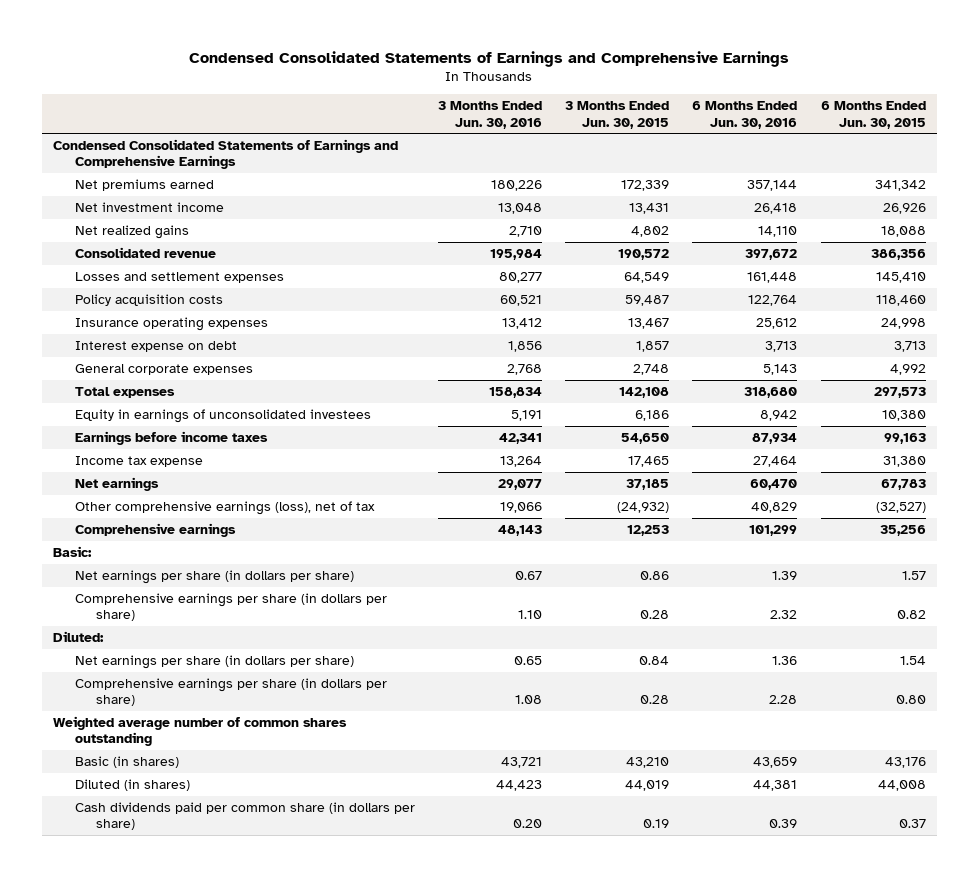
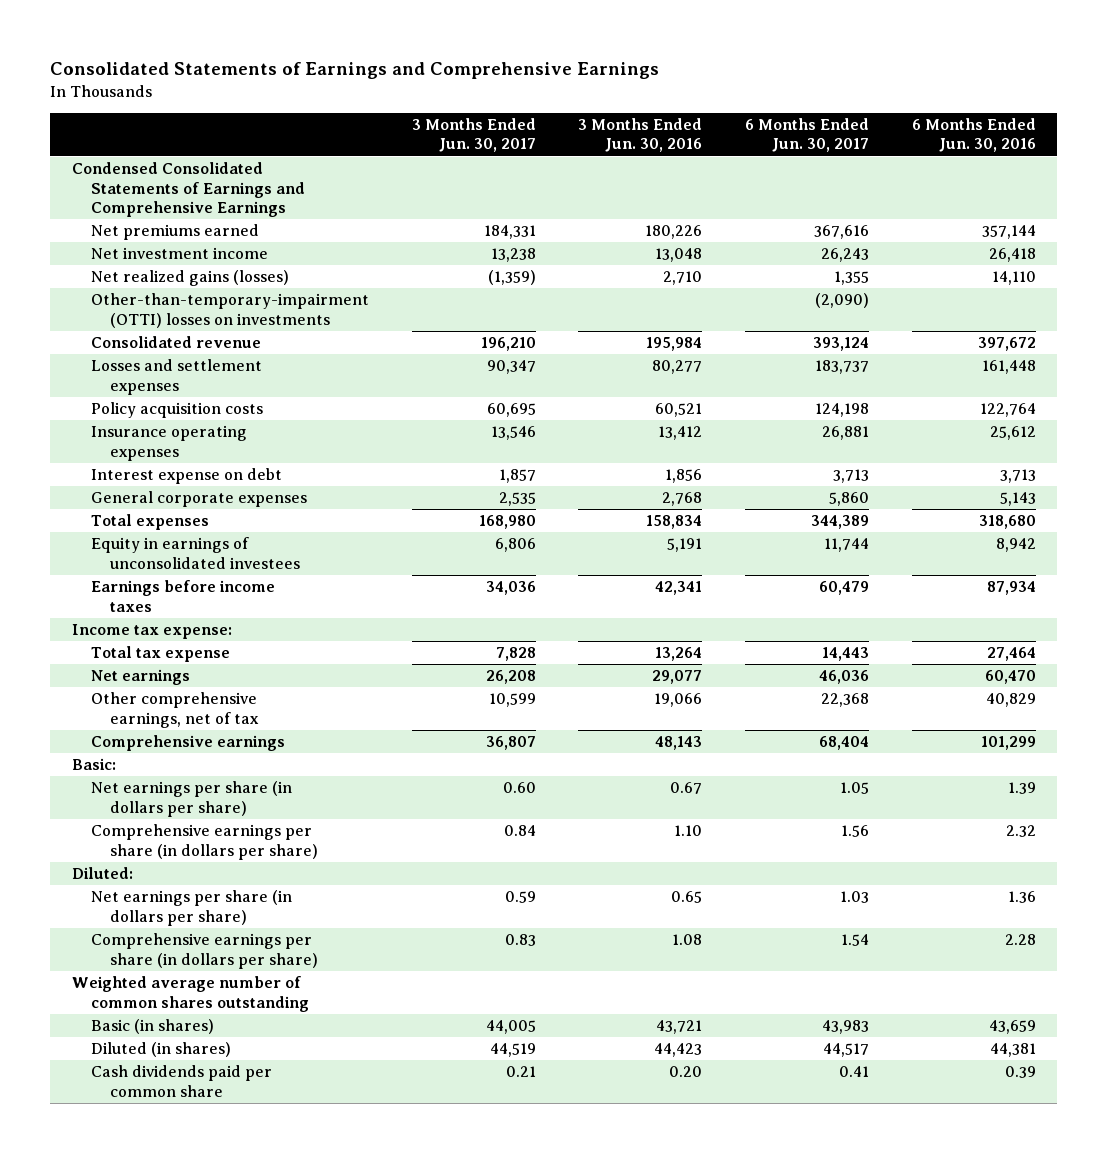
- Condensed Consolidated Statements of Earnings and Comprehensive Earnings
+ Consolidated Statements of Earnings and Comprehensive Earnings
- | 3 Months Ended Jun. 30, 2016 | 3 Months Ended Jun. 30, 2015 | 6 Months Ended Jun. 30, 2016 | 6 Months Ended Jun. 30, 2015
+ | 3 Months Ended Jun. 30, 2017 | 3 Months Ended Jun. 30, 2016 | 6 Months Ended Jun. 30, 2017 | 6 Months Ended Jun. 30, 2016
- Net realized gains | 2,710 | 4,802 | 14,110 | 18,088
+ Net realized gains (losses) | (1,359) | 2,710 | 1,355 | 14,110
+ Other-than-temporary-impairment (OTTI) losses on investments | | | (2,090) |
- Income tax expense | 13,264 | 17,465 | 27,464 | 31,380
+ Income tax expense:
+ Total tax expense | 7,828 | 13,264 | 14,443 | 27,464
- Other comprehensive earnings (loss), net of tax | 19,066 | (24,932) | 40,829 | (32,527)
+ Other comprehensive earnings, net of tax | 10,599 | 19,066 | 22,368 | 40,829
- Cash dividends paid per common share (in dollars per share) | 0.20 | 0.19 | 0.39 | 0.37
+ Cash dividends paid per common share | 0.21 | 0.20 | 0.41 | 0.39

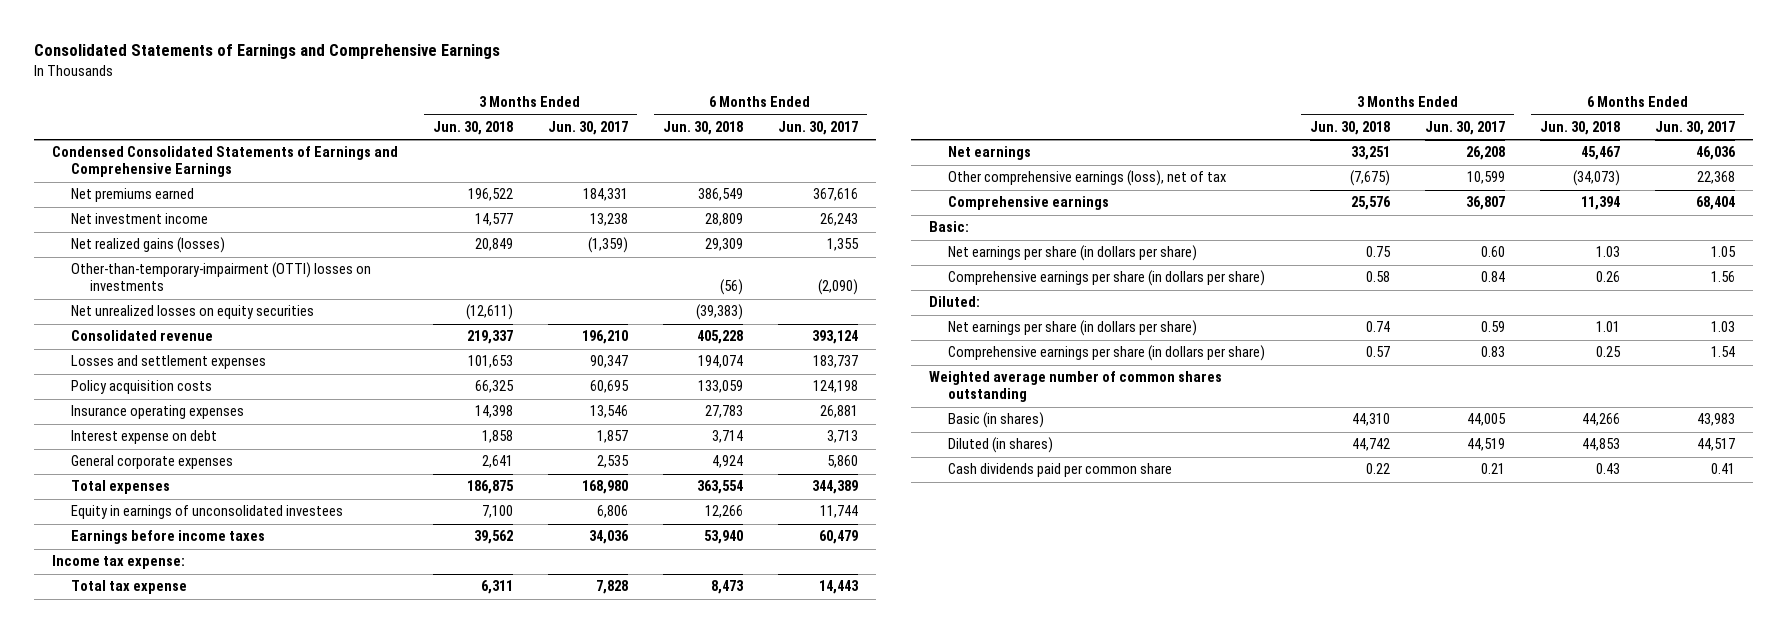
- | 3 Months Ended Jun. 30, 2017 | 3 Months Ended Jun. 30, 2016 | 6 Months Ended Jun. 30, 2017 | 6 Months Ended Jun. 30, 2016
+ | 3 Months Ended Jun. 30, 2018 | 3 Months Ended Jun. 30, 2017 | 6 Months Ended Jun. 30, 2018 | 6 Months Ended Jun. 30, 2017
+ Net unrealized losses on equity securities | (12,611) | | (39,383) |
- Other comprehensive earnings, net of tax | 10,599 | 19,066 | 22,368 | 40,829
+ Other comprehensive earnings (loss), net of tax | (7,675) | 10,599 | (34,073) | 22,368

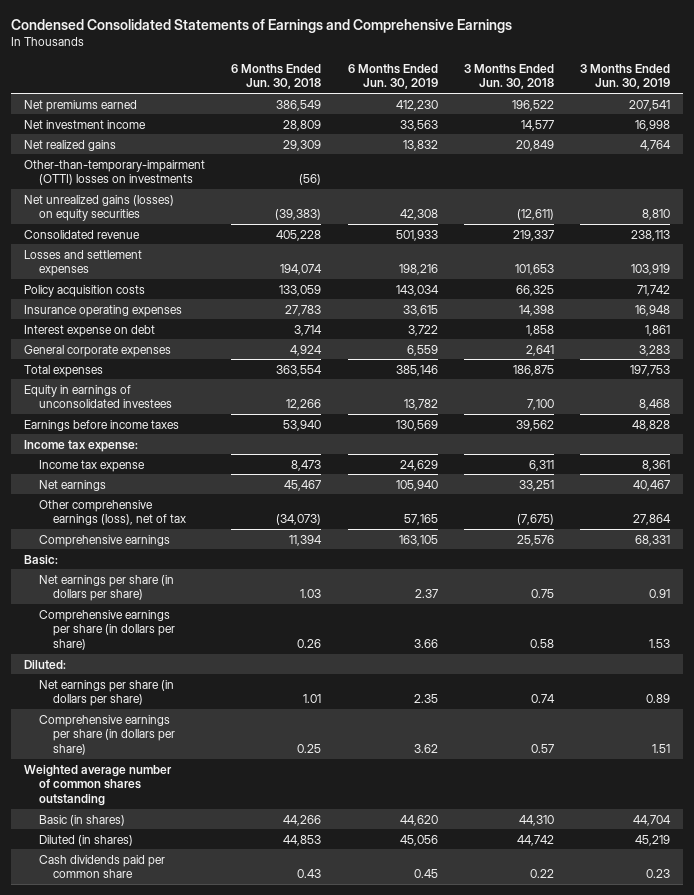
- Consolidated Statements of Earnings and Comprehensive Earnings
+ Condensed Consolidated Statements of Earnings and Comprehensive Earnings
- | 3 Months Ended Jun. 30, 2018 | 3 Months Ended Jun. 30, 2017 | 6 Months Ended Jun. 30, 2018 | 6 Months Ended Jun. 30, 2017
+ | 6 Months Ended Jun. 30, 2018 | 6 Months Ended Jun. 30, 2019 | 3 Months Ended Jun. 30, 2018 | 3 Months Ended Jun. 30, 2019
- Condensed Consolidated Statements of Earnings and Comprehensive Earnings
- Net realized gains (losses) | 20,849 | (1,359) | 29,309 | 1,355
+ Net realized gains | 29,309 | 13,832 | 20,849 | 4,764
- Net unrealized losses on equity securities | (12,611) | | (39,383) |
+ Net unrealized gains (losses) on equity securities | (39,383) | 42,308 | (12,611) | 8,810
- Total tax expense | 6,311 | 7,828 | 8,473 | 14,443
+ Income tax expense | 8,473 | 24,629 | 6,311 | 8,361

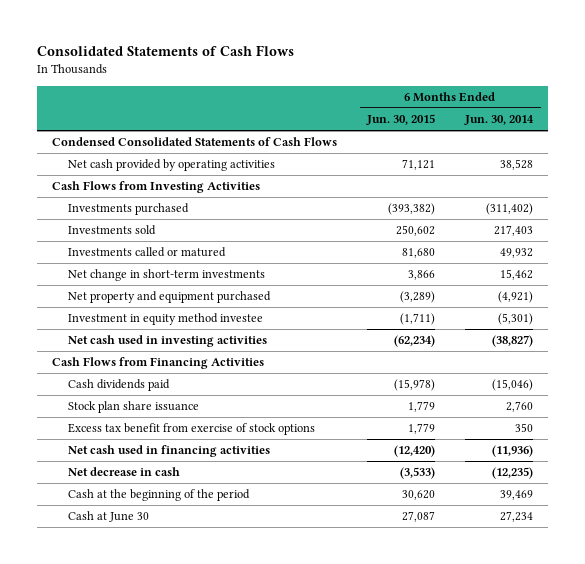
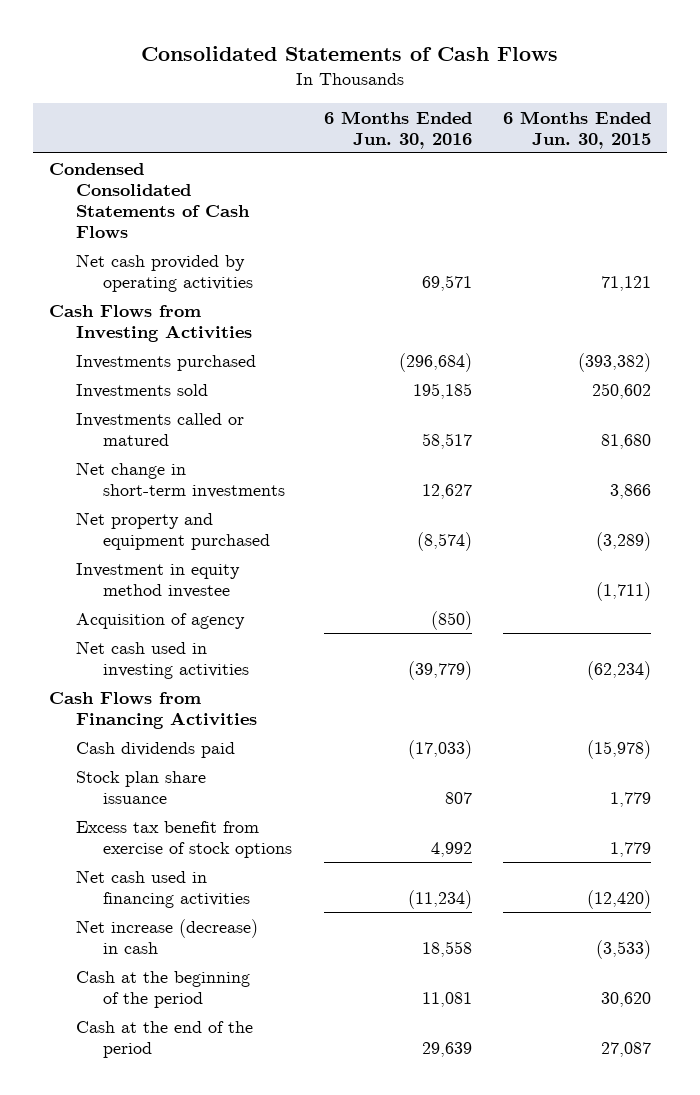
- | 6 Months Ended Jun. 30, 2015 | 6 Months Ended Jun. 30, 2014
+ | 6 Months Ended Jun. 30, 2016 | 6 Months Ended Jun. 30, 2015
+ Acquisition of agency | (850) |
- Net decrease in cash | (3,533) | (12,235)
+ Net increase (decrease) in cash | 18,558 | (3,533)
- Cash at June 30 | 27,087 | 27,234
+ Cash at the end of the period | 29,639 | 27,087

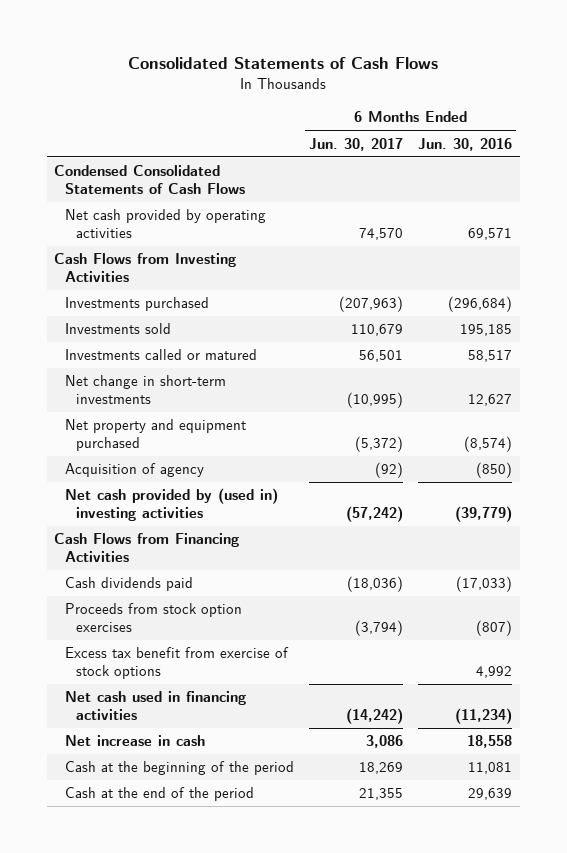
- | 6 Months Ended Jun. 30, 2016 | 6 Months Ended Jun. 30, 2015
+ | 6 Months Ended Jun. 30, 2017 | 6 Months Ended Jun. 30, 2016
- Investment in equity method investee | | (1,711)
- Net cash used in investing activities | (39,779) | (62,234)
+ Net cash provided by (used in) investing activities | (57,242) | (39,779)
- Stock plan share issuance | 807 | 1,779
+ Proceeds from stock option exercises | (3,794) | (807)
- Net increase (decrease) in cash | 18,558 | (3,533)
+ Net increase in cash | 3,086 | 18,558

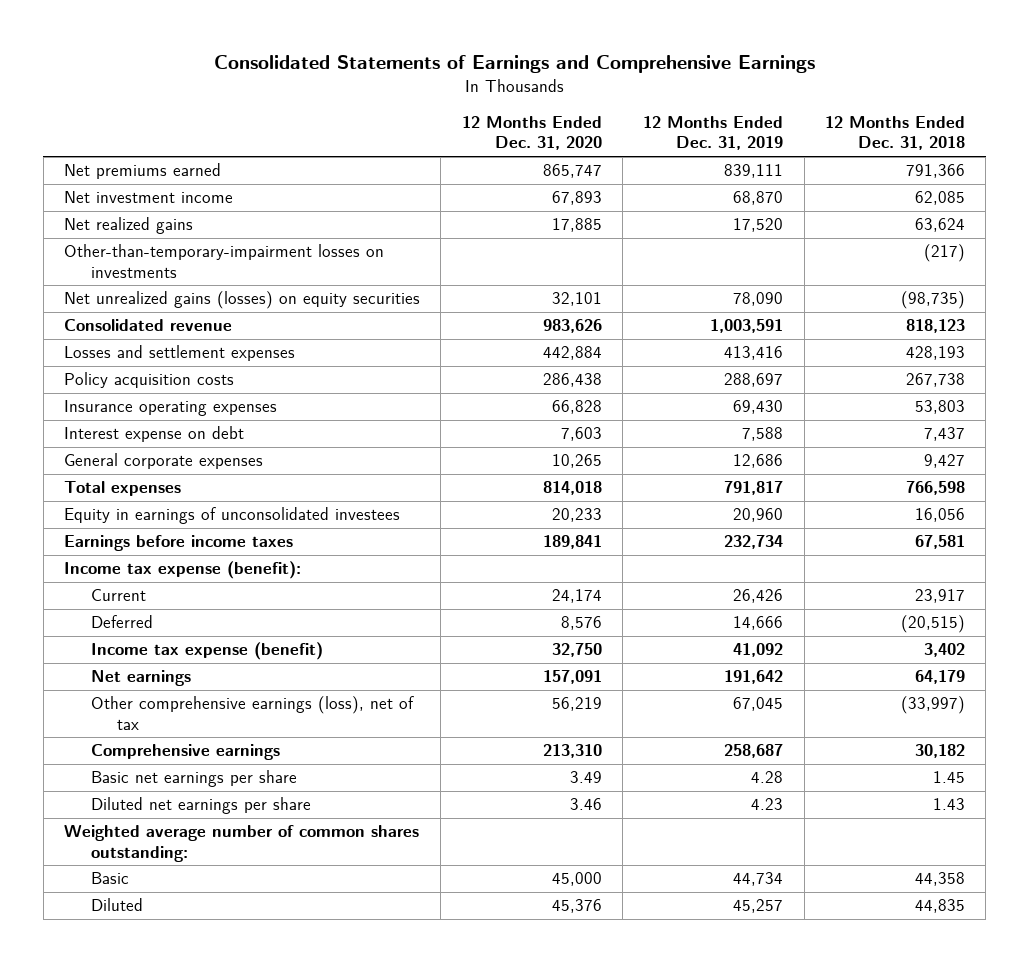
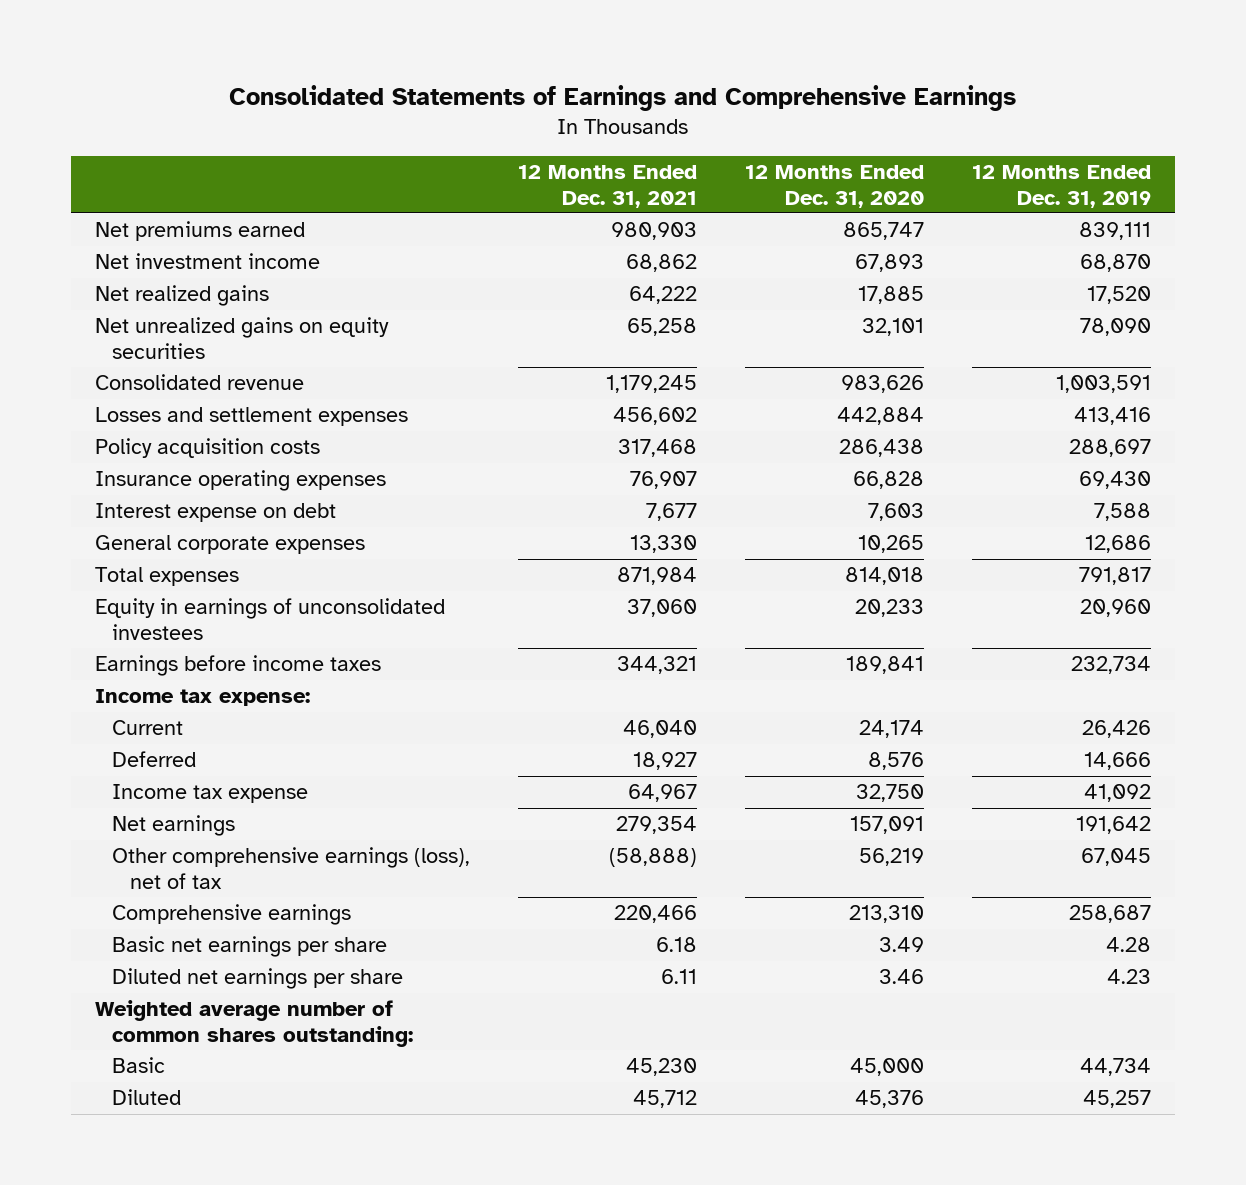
- | 12 Months Ended Dec. 31, 2020 | 12 Months Ended Dec. 31, 2019 | 12 Months Ended Dec. 31, 2018
+ | 12 Months Ended Dec. 31, 2021 | 12 Months Ended Dec. 31, 2020 | 12 Months Ended Dec. 31, 2019
- Other-than-temporary-impairment losses on investments | | | (217)
- Net unrealized gains (losses) on equity securities | 32,101 | 78,090 | (98,735)
+ Net unrealized gains on equity securities | 65,258 | 32,101 | 78,090
- Income tax expense (benefit):
+ Income tax expense:
- Income tax expense (benefit) | 32,750 | 41,092 | 3,402
+ Income tax expense | 64,967 | 32,750 | 41,092

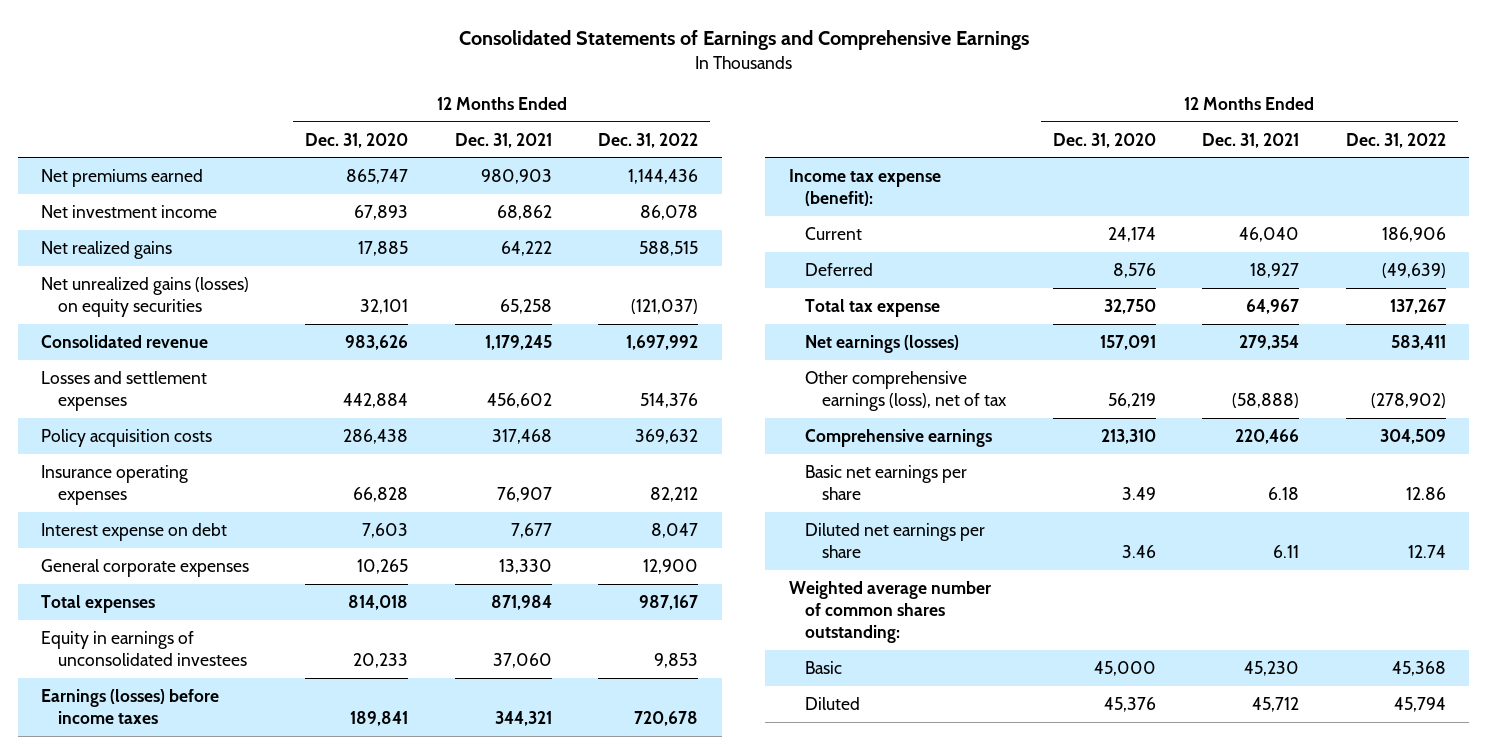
- | 12 Months Ended Dec. 31, 2021 | 12 Months Ended Dec. 31, 2020 | 12 Months Ended Dec. 31, 2019
+ | 12 Months Ended Dec. 31, 2020 | 12 Months Ended Dec. 31, 2021 | 12 Months Ended Dec. 31, 2022
- Net unrealized gains on equity securities | 65,258 | 32,101 | 78,090
+ Net unrealized gains (losses) on equity securities | 32,101 | 65,258 | (121,037)
- Earnings before income taxes | 344,321 | 189,841 | 232,734
- Income tax expense:
+ Earnings (losses) before income taxes | 189,841 | 344,321 | 720,678
+ Income tax expense (benefit):
- Income tax expense | 64,967 | 32,750 | 41,092
- Net earnings | 279,354 | 157,091 | 191,642
+ Total tax expense | 32,750 | 64,967 | 137,267
+ Net earnings (losses) | 157,091 | 279,354 | 583,411

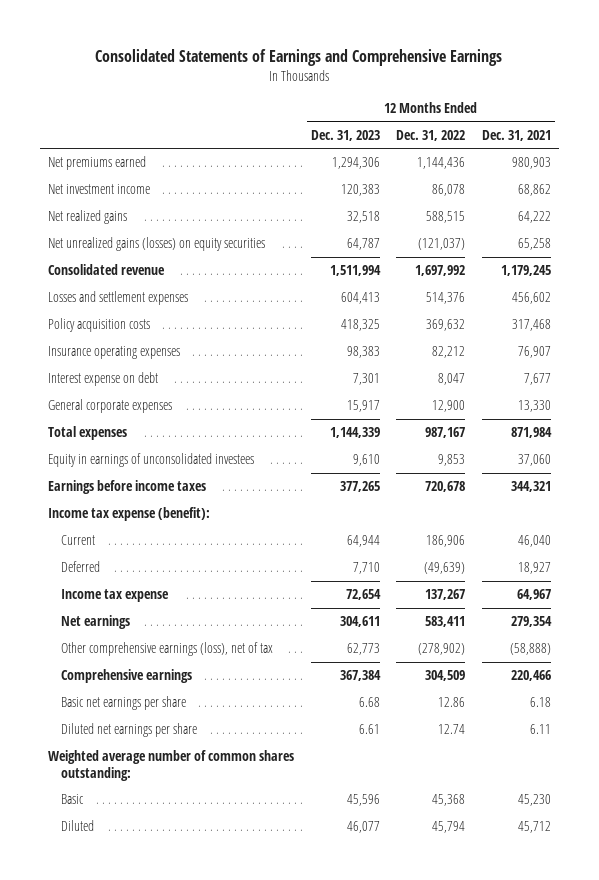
- | 12 Months Ended Dec. 31, 2020 | 12 Months Ended Dec. 31, 2021 | 12 Months Ended Dec. 31, 2022
+ | 12 Months Ended Dec. 31, 2023 | 12 Months Ended Dec. 31, 2022 | 12 Months Ended Dec. 31, 2021
- Earnings (losses) before income taxes | 189,841 | 344,321 | 720,678
+ Earnings before income taxes | 377,265 | 720,678 | 344,321
- Total tax expense | 32,750 | 64,967 | 137,267
- Net earnings (losses) | 157,091 | 279,354 | 583,411
+ Income tax expense | 72,654 | 137,267 | 64,967
+ Net earnings | 304,611 | 583,411 | 279,354

